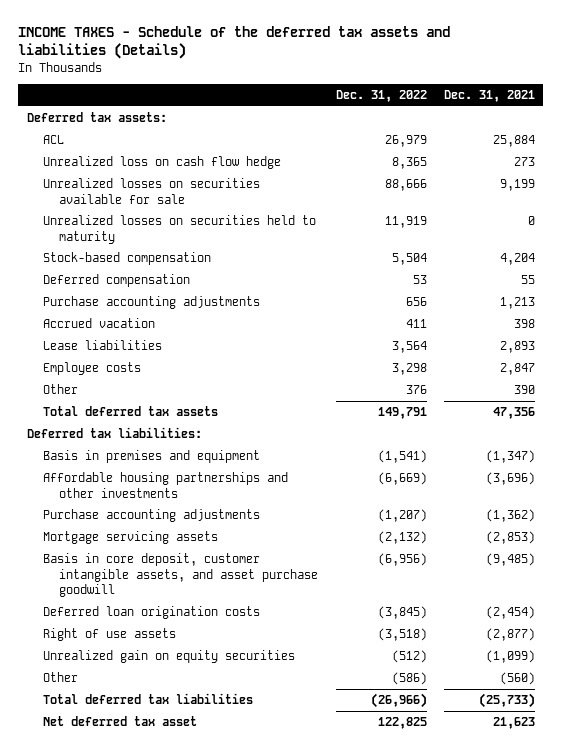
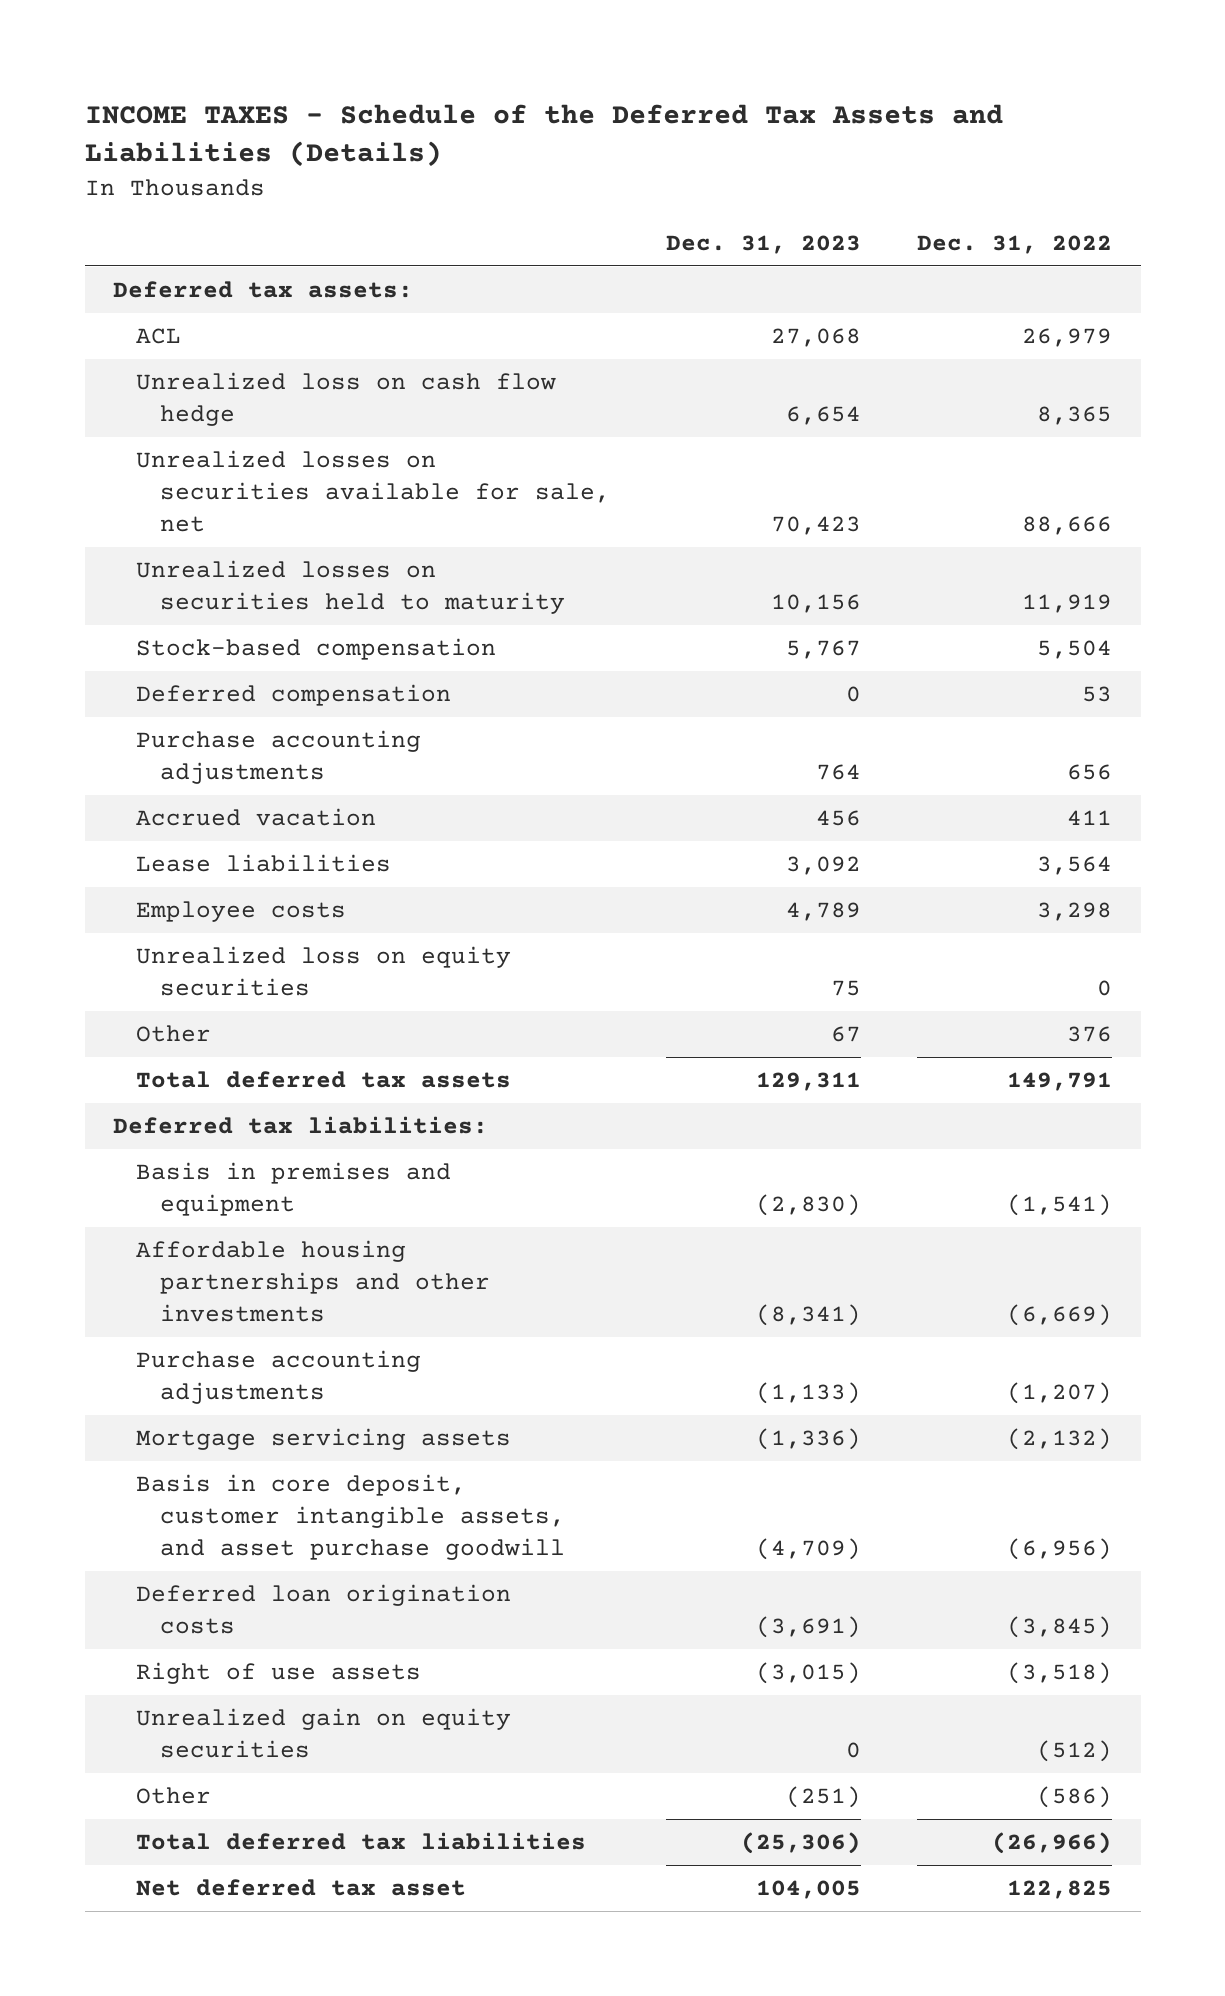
- INCOME TAXES - Schedule of the deferred tax assets and liabilities (Details)
+ INCOME TAXES - Schedule of the Deferred Tax Assets and Liabilities (Details)
- | Dec. 31, 2022 | Dec. 31, 2021
+ | Dec. 31, 2023 | Dec. 31, 2022
- Unrealized losses on securities available for sale | 88,666 | 9,199
+ Unrealized losses on securities available for sale, net | 70,423 | 88,666
+ Unrealized loss on equity securities | 75 | 0

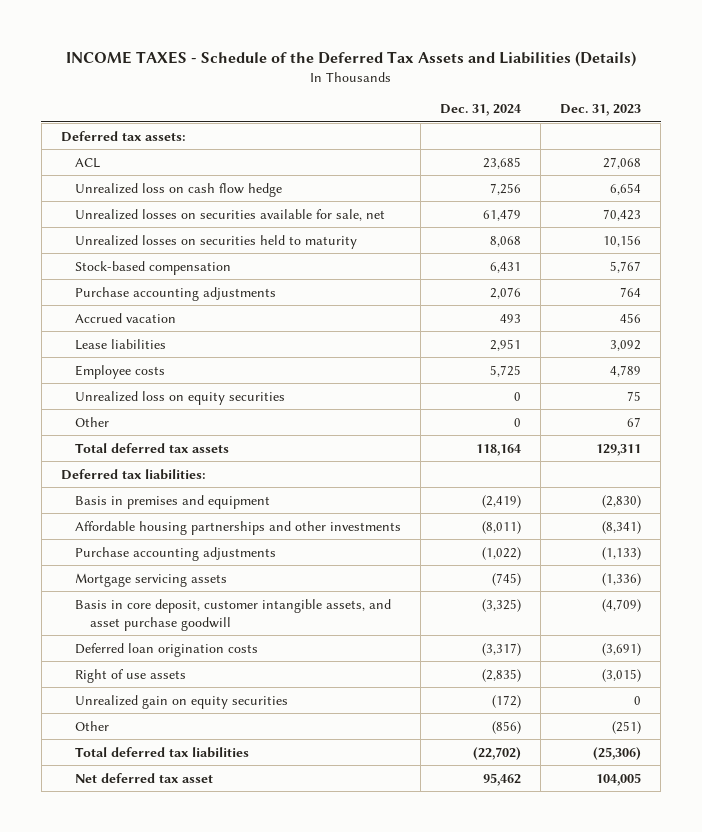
- | Dec. 31, 2023 | Dec. 31, 2022
+ | Dec. 31, 2024 | Dec. 31, 2023
- Deferred compensation | 0 | 53

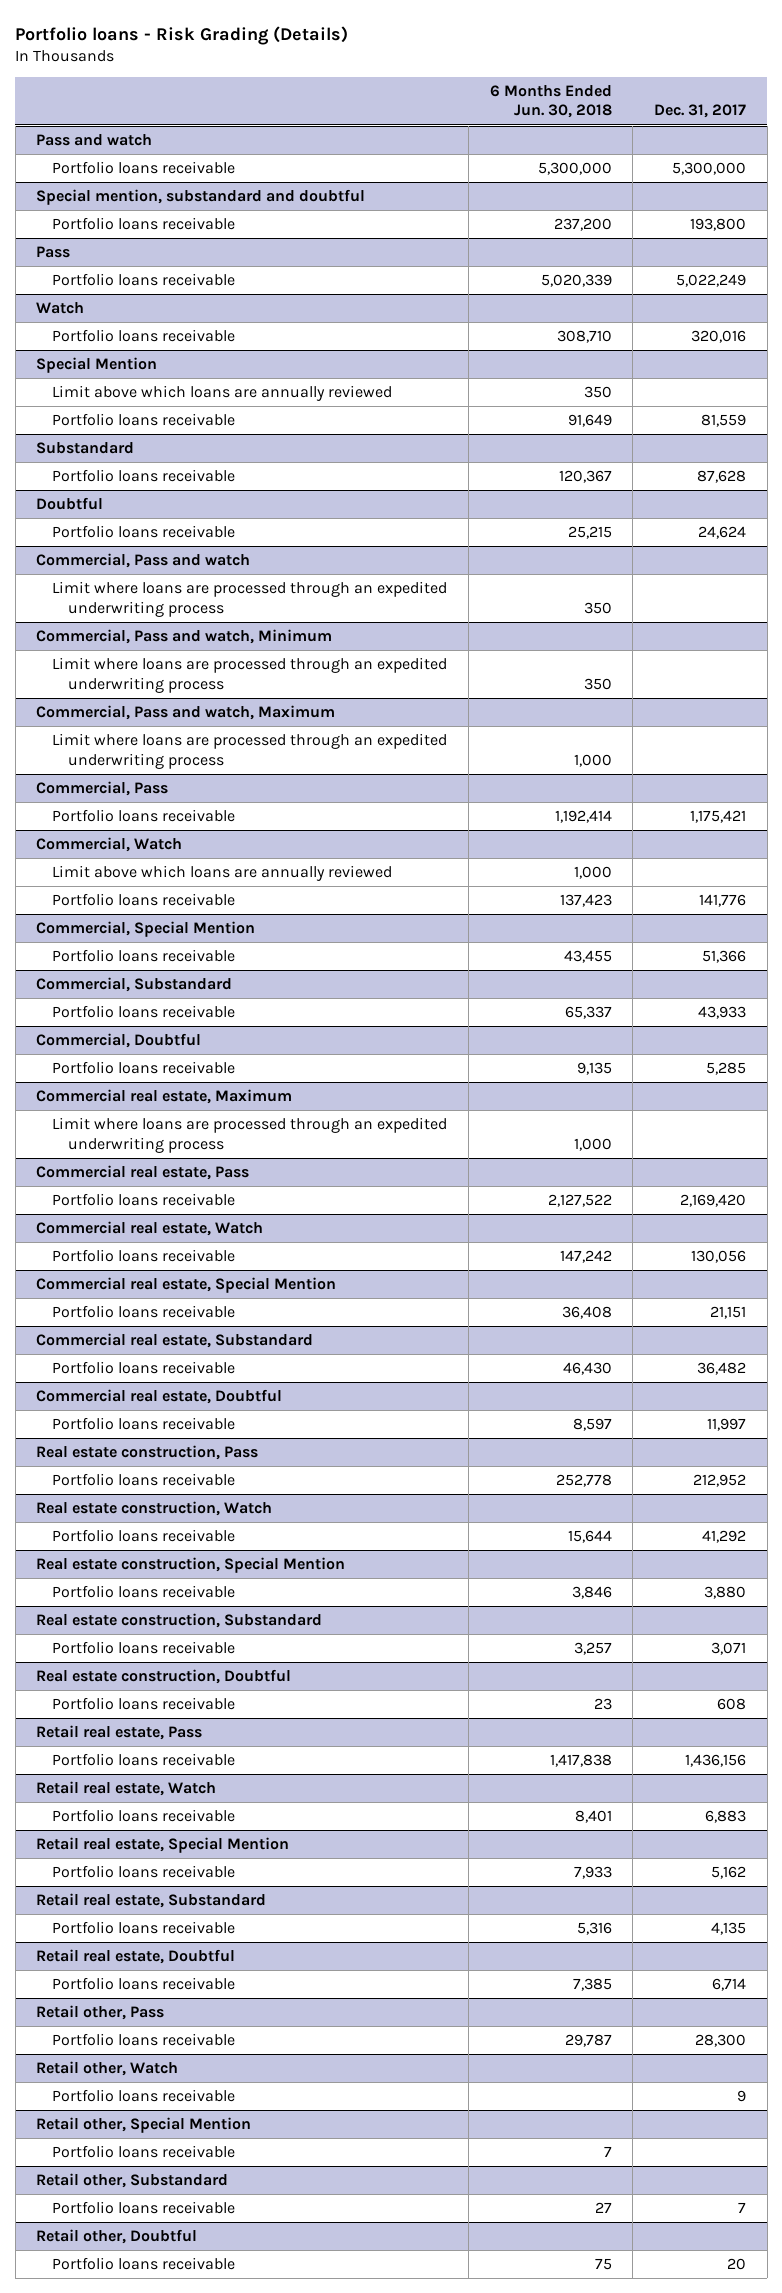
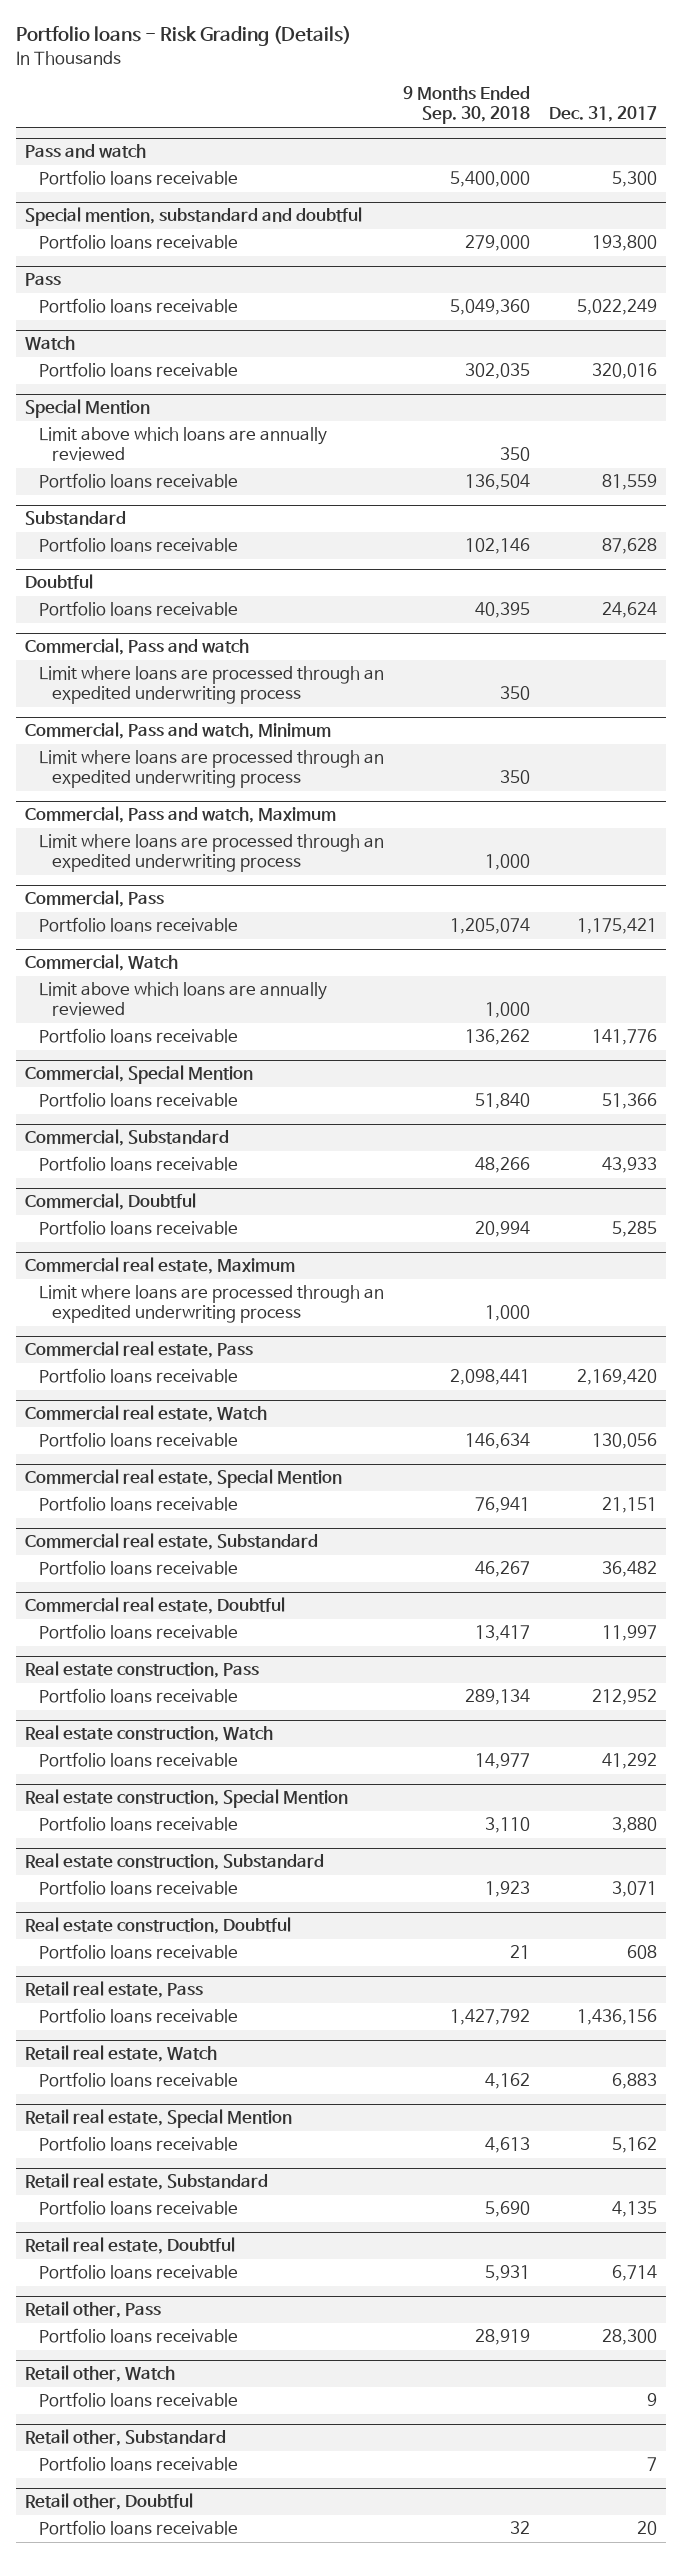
- | 6 Months Ended Jun. 30, 2018 | Dec. 31, 2017
+ | 9 Months Ended Sep. 30, 2018 | Dec. 31, 2017
@ Pass and watch
- Portfolio loans receivable | 5,300,000 | 5,300,000
+ Portfolio loans receivable | 5,400,000 | 5,300
- Retail other, Special Mention
- Portfolio loans receivable | 7 |

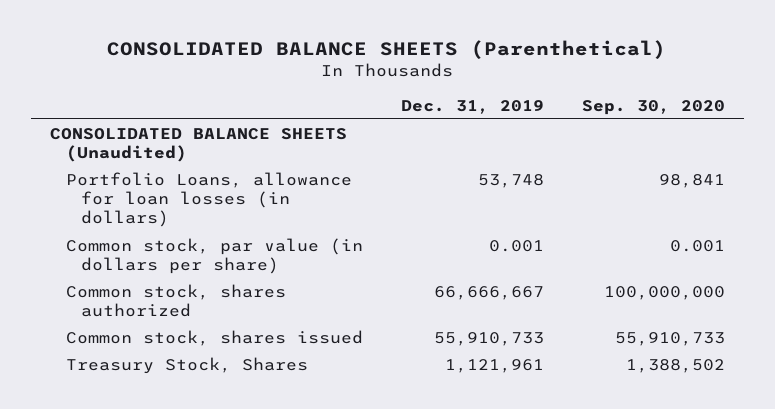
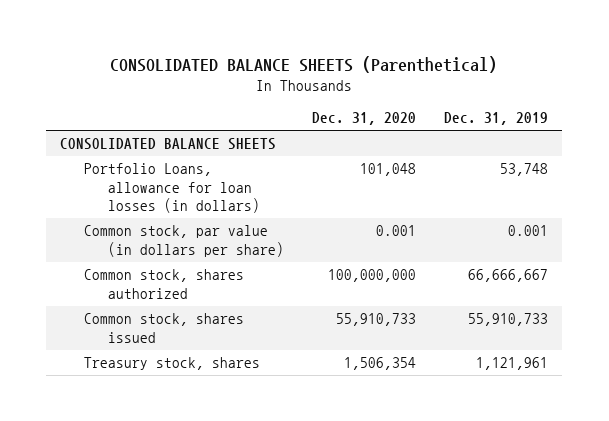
- | Dec. 31, 2019 | Sep. 30, 2020
+ | Dec. 31, 2020 | Dec. 31, 2019
- CONSOLIDATED BALANCE SHEETS (Unaudited)
+ CONSOLIDATED BALANCE SHEETS
- Treasury Stock, Shares | 1,121,961 | 1,388,502
+ Treasury stock, shares | 1,506,354 | 1,121,961

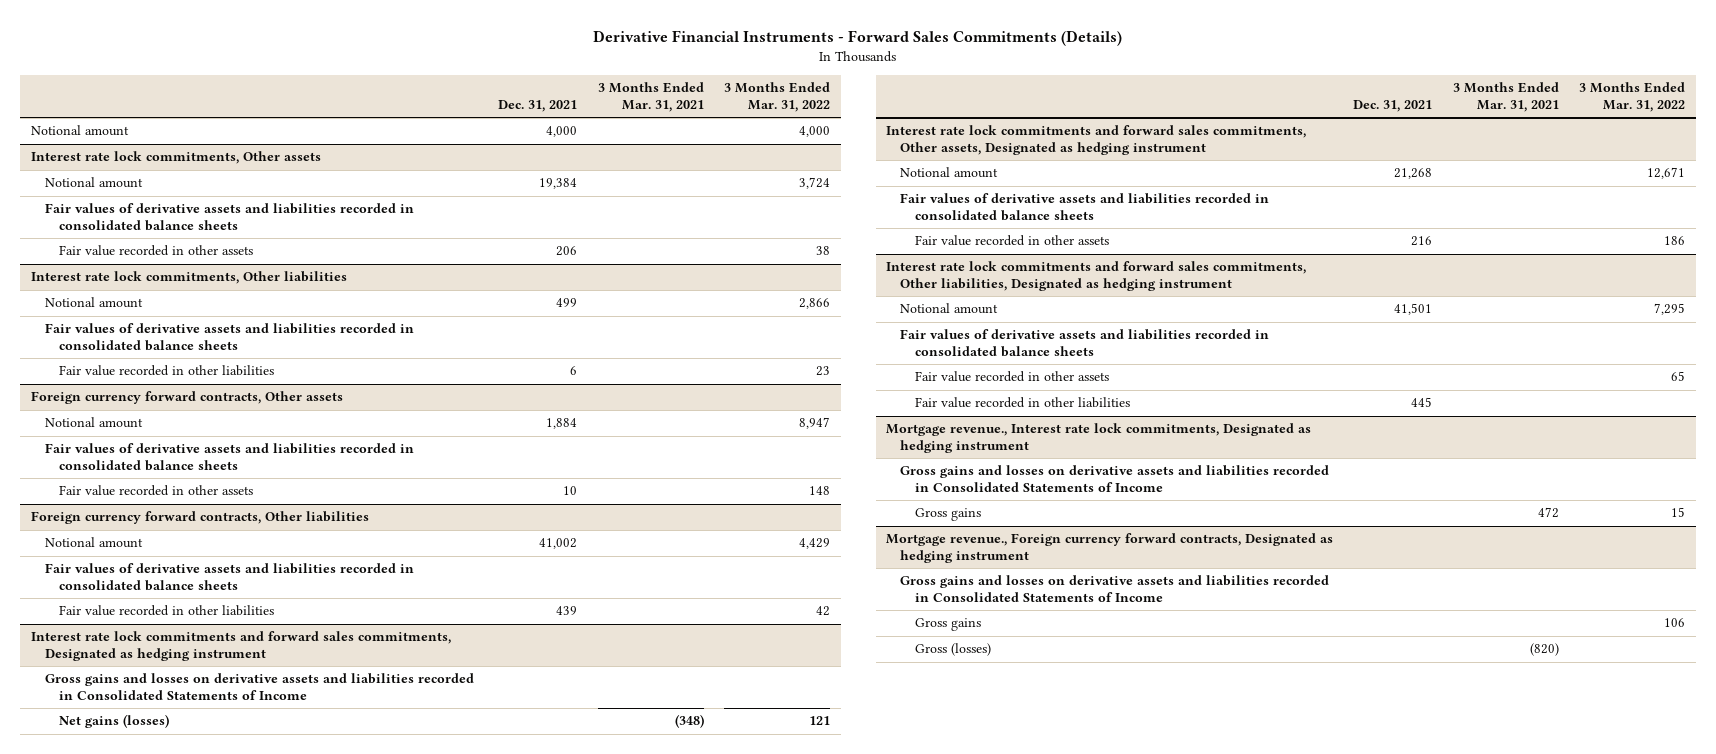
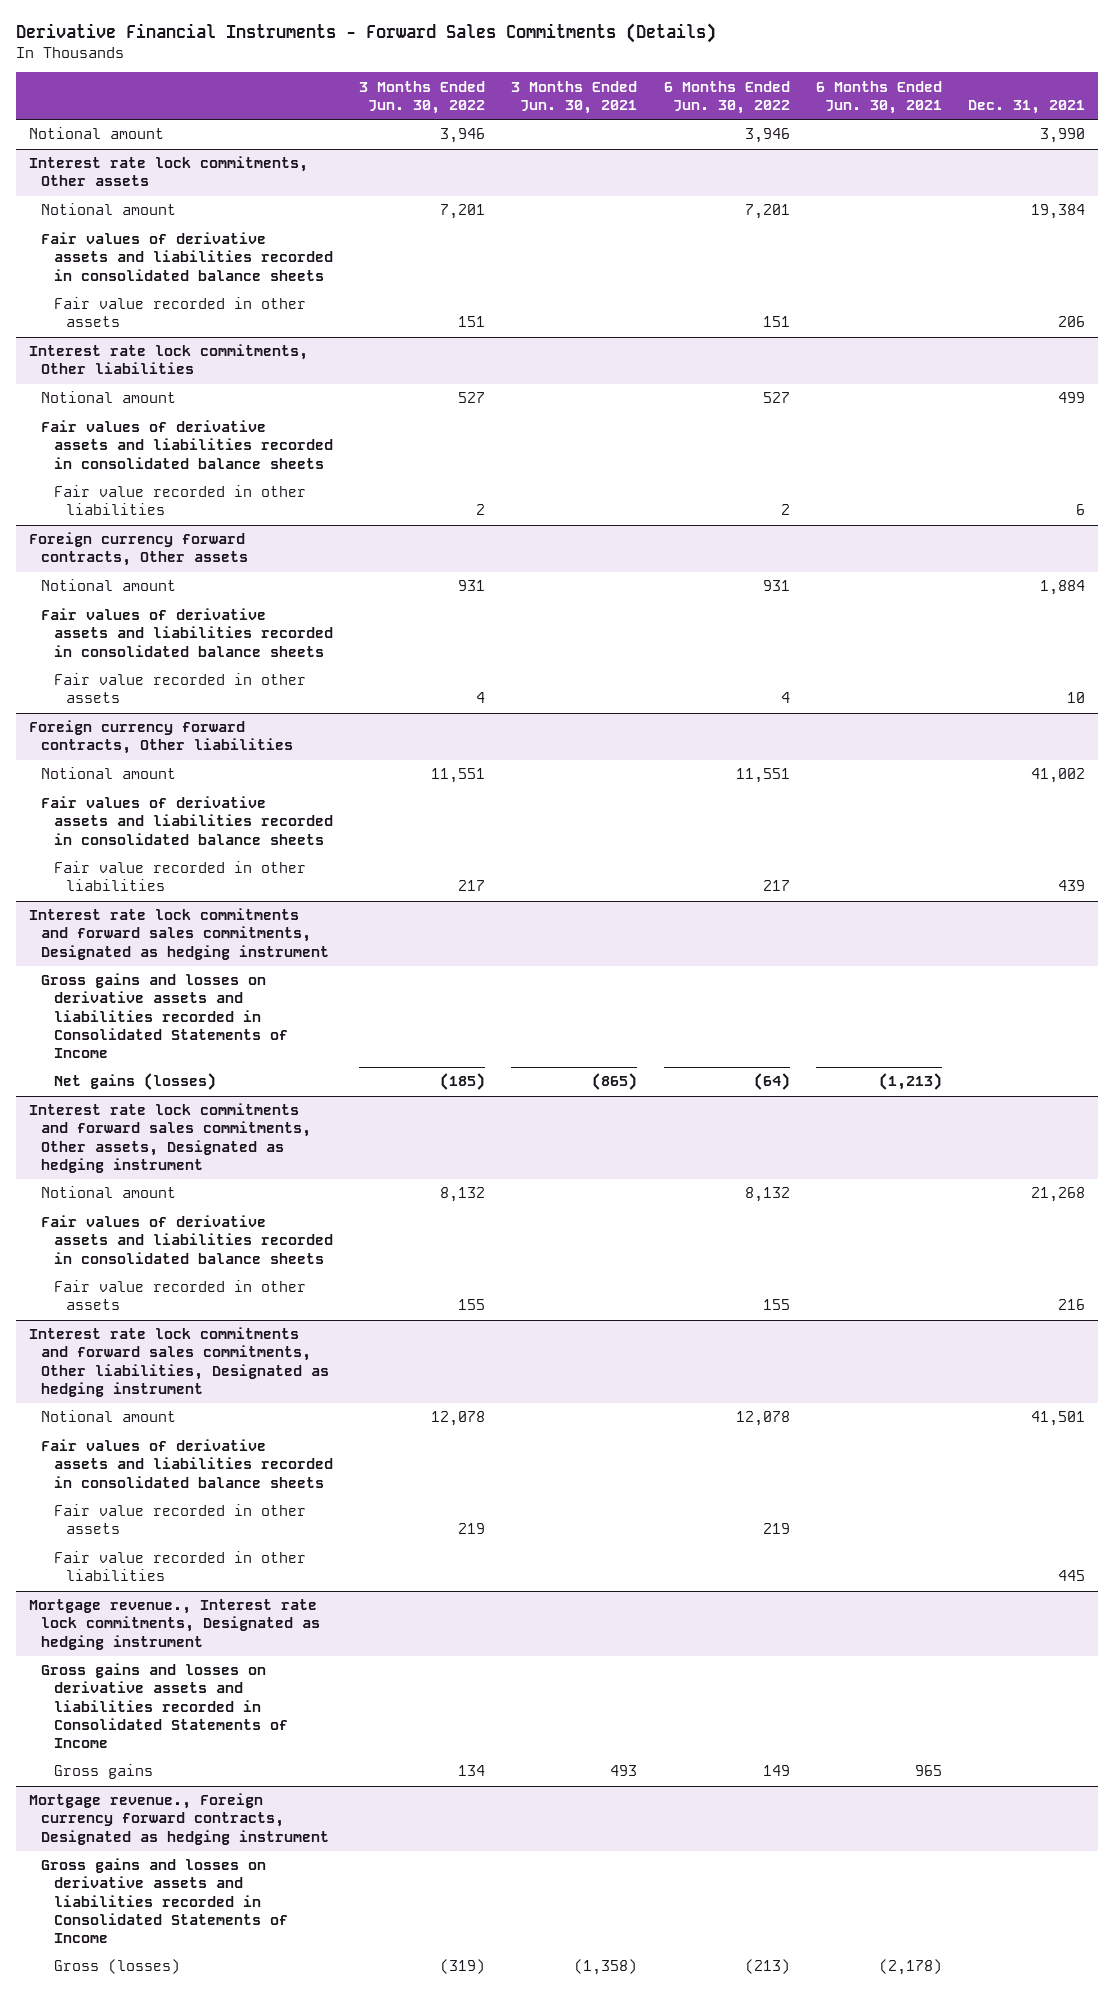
- | Dec. 31, 2021 | 3 Months Ended Mar. 31, 2021 | 3 Months Ended Mar. 31, 2022
+ | 3 Months Ended Jun. 30, 2022 | 3 Months Ended Jun. 30, 2021 | 6 Months Ended Jun. 30, 2022 | 6 Months Ended Jun. 30, 2021 | Dec. 31, 2021
- Notional amount | 4,000 | | 4,000
+ Notional amount | 3,946 | | 3,946 | | 3,990
@ Mortgage revenue., Foreign currency forward contracts, Designated as hedging instrument
- Gross gains | | | 106

